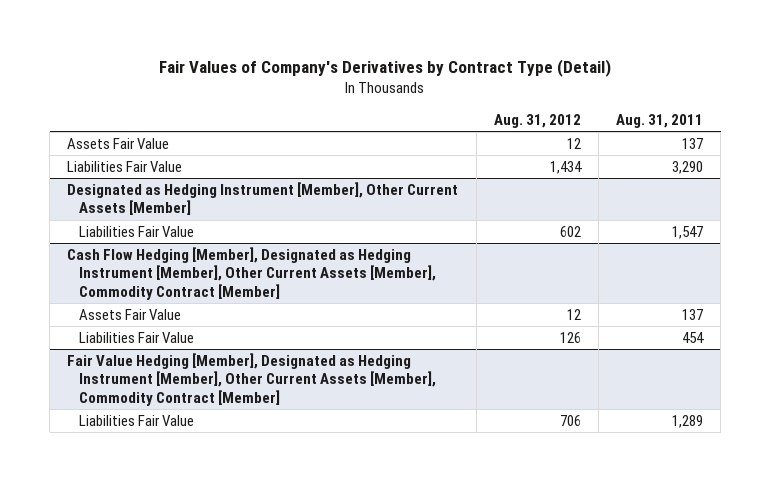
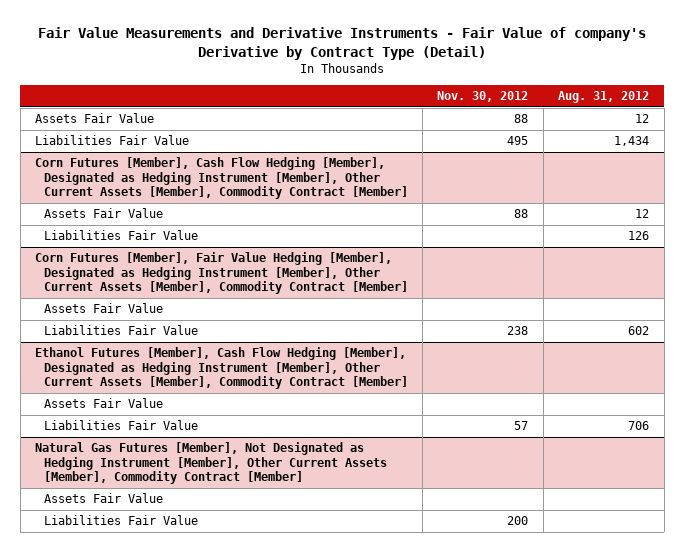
- Fair Values of Company's Derivatives by Contract Type (Detail)
+ Fair Value Measurements and Derivative Instruments - Fair Value of company's Derivative by Contract Type (Detail)
- | Aug. 31, 2012 | Aug. 31, 2011
+ | Nov. 30, 2012 | Aug. 31, 2012
- Designated as Hedging Instrument [Member], Other Current Assets [Member]
- Liabilities Fair Value | 602 | 1,547
- Cash Flow Hedging [Member], Designated as Hedging Instrument [Member], Other Current Assets [Member], Commodity Contract [Member]
+ Corn Futures [Member], Cash Flow Hedging [Member], Designated as Hedging Instrument [Member], Other Current Assets [Member], Commodity Contract [Member]
- Fair Value Hedging [Member], Designated as Hedging Instrument [Member], Other Current Assets [Member], Commodity Contract [Member]
+ Corn Futures [Member], Fair Value Hedging [Member], Designated as Hedging Instrument [Member], Other Current Assets [Member], Commodity Contract [Member]
+ Assets Fair Value
+ Liabilities Fair Value | 238 | 602
+ Ethanol Futures [Member], Cash Flow Hedging [Member], Designated as Hedging Instrument [Member], Other Current Assets [Member], Commodity Contract [Member]
+ Assets Fair Value
+ Natural Gas Futures [Member], Not Designated as Hedging Instrument [Member], Other Current Assets [Member], Commodity Contract [Member]
+ Assets Fair Value
+ Liabilities Fair Value | 200 |

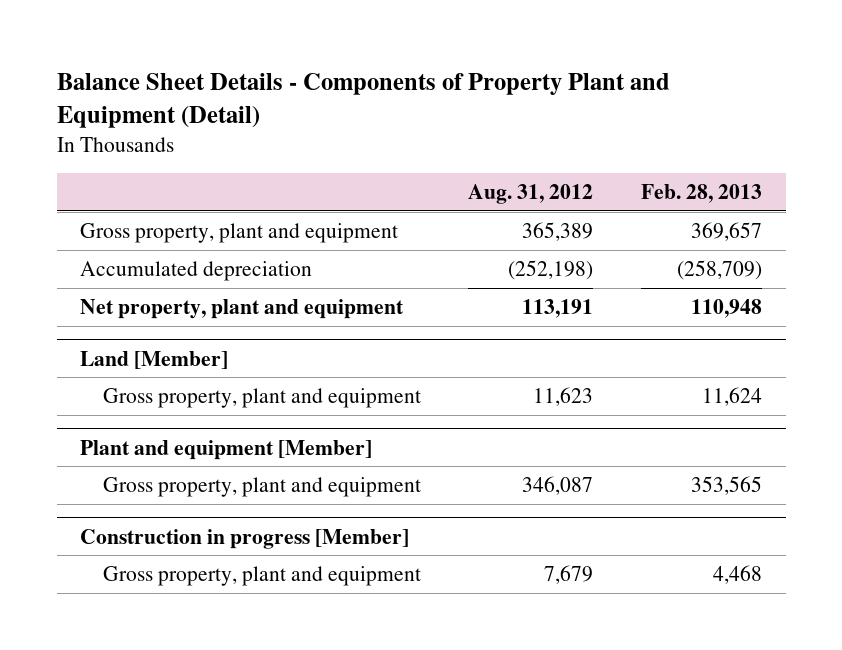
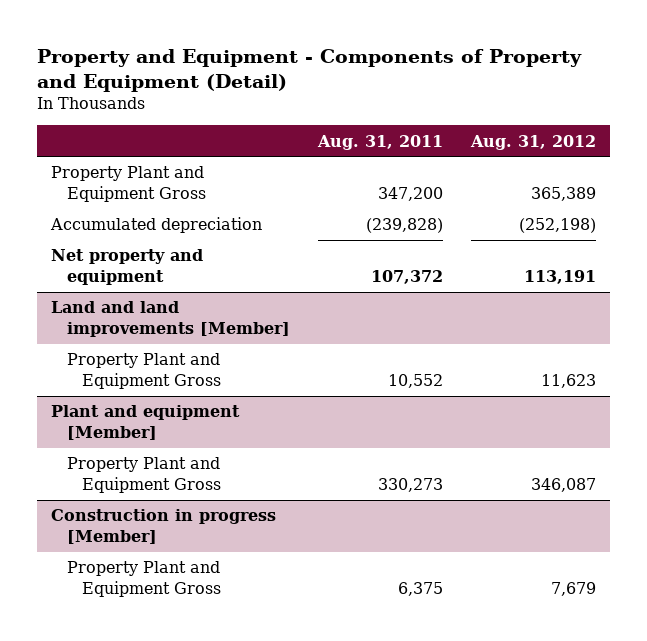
- Balance Sheet Details - Components of Property Plant and Equipment (Detail)
+ Property and Equipment - Components of Property and Equipment (Detail)
- | Aug. 31, 2012 | Feb. 28, 2013
+ | Aug. 31, 2011 | Aug. 31, 2012
- Gross property, plant and equipment | 365,389 | 369,657
+ Property Plant and Equipment Gross | 347,200 | 365,389
- Net property, plant and equipment | 113,191 | 110,948
- Land [Member]
- Gross property, plant and equipment | 11,623 | 11,624
+ Net property and equipment | 107,372 | 113,191
+ Land and land improvements [Member]
+ Property Plant and Equipment Gross | 10,552 | 11,623
@ Plant and equipment [Member]
- Gross property, plant and equipment | 346,087 | 353,565
+ Property Plant and Equipment Gross | 330,273 | 346,087
@ Construction in progress [Member]
- Gross property, plant and equipment | 7,679 | 4,468
+ Property Plant and Equipment Gross | 6,375 | 7,679

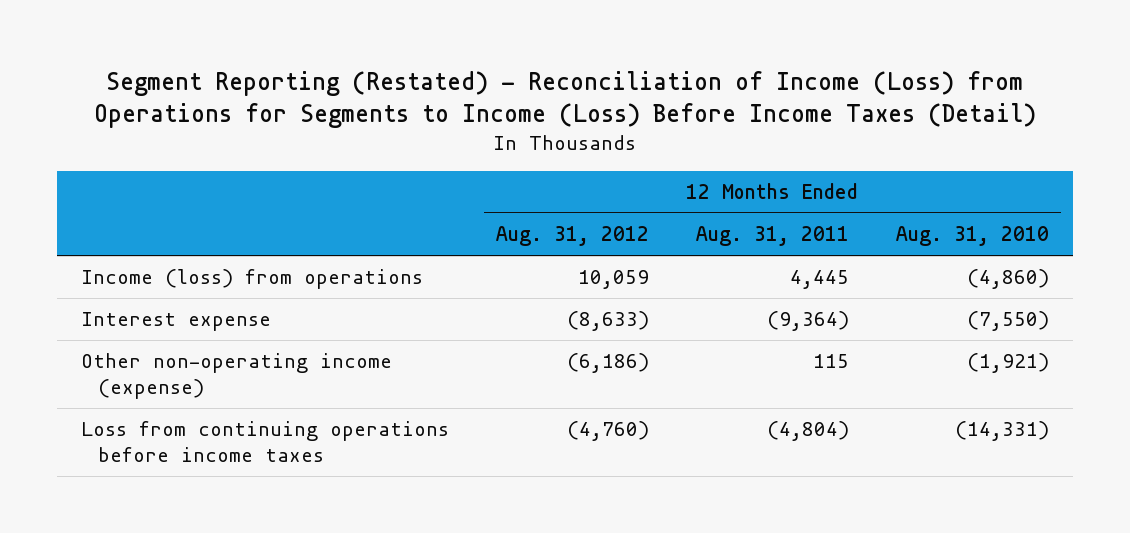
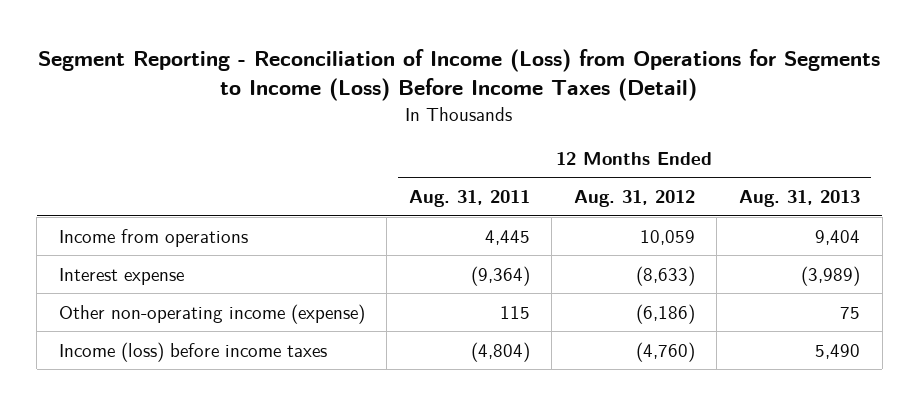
- Segment Reporting (Restated) - Reconciliation of Income (Loss) from Operations for Segments to Income (Loss) Before Income Taxes (Detail)
+ Segment Reporting - Reconciliation of Income (Loss) from Operations for Segments to Income (Loss) Before Income Taxes (Detail)
- | 12 Months Ended Aug. 31, 2012 | 12 Months Ended Aug. 31, 2011 | 12 Months Ended Aug. 31, 2010
+ | 12 Months Ended Aug. 31, 2011 | 12 Months Ended Aug. 31, 2012 | 12 Months Ended Aug. 31, 2013
- Income (loss) from operations | 10,059 | 4,445 | (4,860)
+ Income from operations | 4,445 | 10,059 | 9,404
- Loss from continuing operations before income taxes | (4,760) | (4,804) | (14,331)
+ Income (loss) before income taxes | (4,804) | (4,760) | 5,490

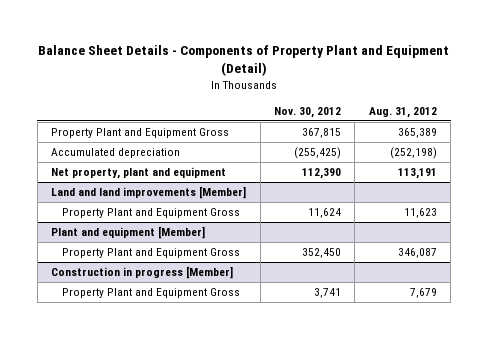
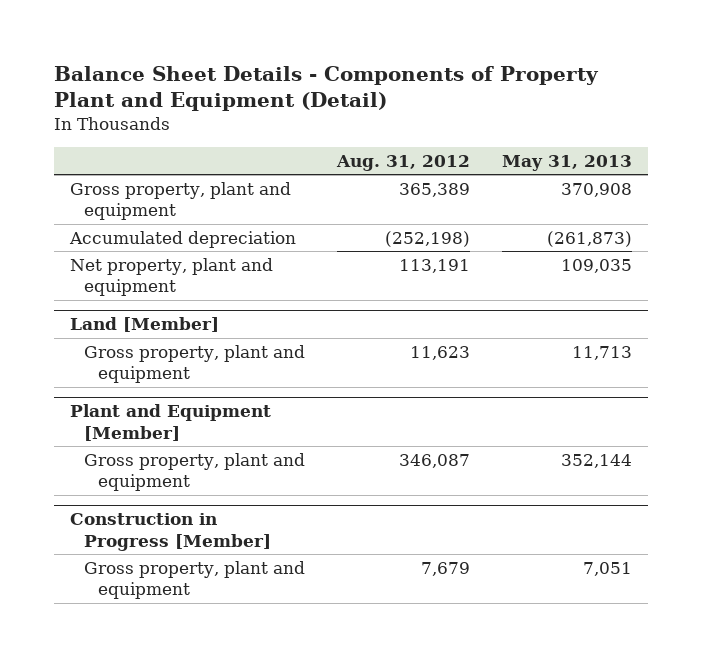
- | Nov. 30, 2012 | Aug. 31, 2012
+ | Aug. 31, 2012 | May 31, 2013
- Property Plant and Equipment Gross | 367,815 | 365,389
+ Gross property, plant and equipment | 365,389 | 370,908
- Land and land improvements [Member]
- Property Plant and Equipment Gross | 11,624 | 11,623
- Plant and equipment [Member]
- Property Plant and Equipment Gross | 352,450 | 346,087
- Construction in progress [Member]
- Property Plant and Equipment Gross | 3,741 | 7,679
+ Land [Member]
+ Gross property, plant and equipment | 11,623 | 11,713
+ Plant and Equipment [Member]
+ Gross property, plant and equipment | 346,087 | 352,144
+ Construction in Progress [Member]
+ Gross property, plant and equipment | 7,679 | 7,051

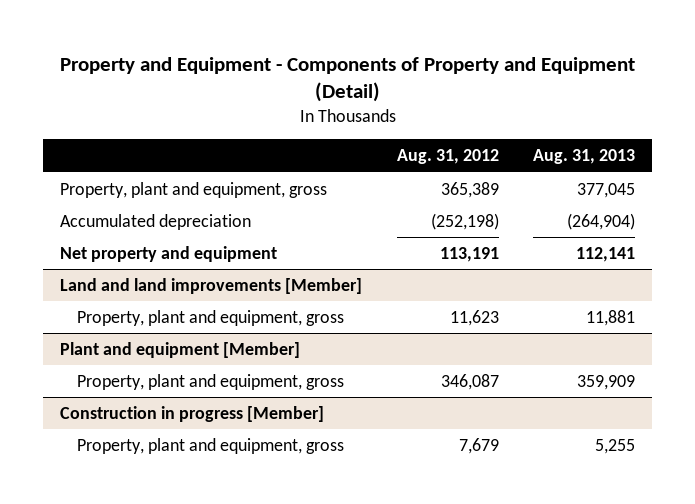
- Balance Sheet Details - Components of Property Plant and Equipment (Detail)
+ Property and Equipment - Components of Property and Equipment (Detail)
- | Aug. 31, 2012 | May 31, 2013
+ | Aug. 31, 2012 | Aug. 31, 2013
- Gross property, plant and equipment | 365,389 | 370,908
+ Property, plant and equipment, gross | 365,389 | 377,045
- Net property, plant and equipment | 113,191 | 109,035
- Land [Member]
- Gross property, plant and equipment | 11,623 | 11,713
- Plant and Equipment [Member]
- Gross property, plant and equipment | 346,087 | 352,144
- Construction in Progress [Member]
- Gross property, plant and equipment | 7,679 | 7,051
+ Net property and equipment | 113,191 | 112,141
+ Land and land improvements [Member]
+ Property, plant and equipment, gross | 11,623 | 11,881
+ Plant and equipment [Member]
+ Property, plant and equipment, gross | 346,087 | 359,909
+ Construction in progress [Member]
+ Property, plant and equipment, gross | 7,679 | 5,255

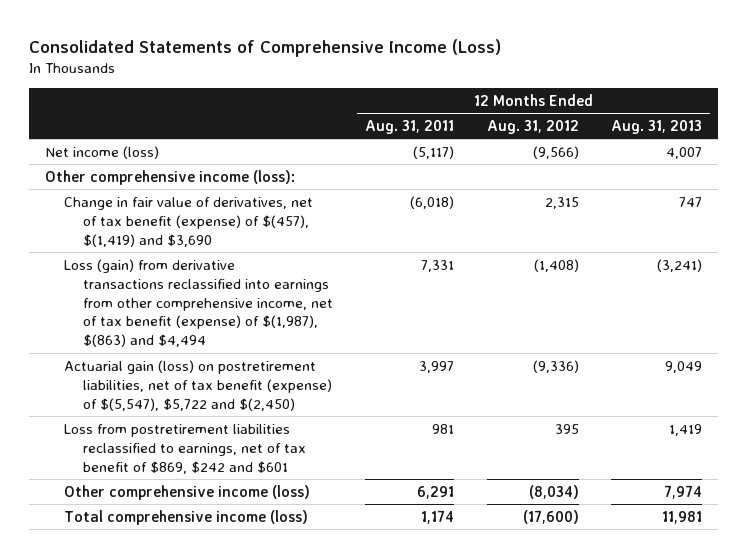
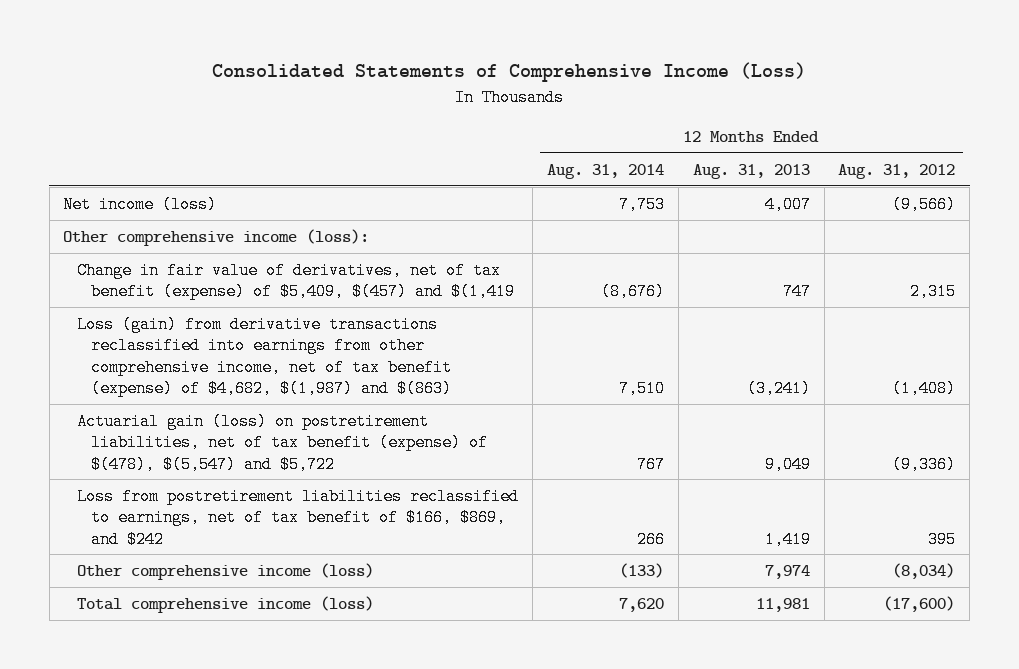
- | 12 Months Ended Aug. 31, 2011 | 12 Months Ended Aug. 31, 2012 | 12 Months Ended Aug. 31, 2013
+ | 12 Months Ended Aug. 31, 2014 | 12 Months Ended Aug. 31, 2013 | 12 Months Ended Aug. 31, 2012
- Change in fair value of derivatives, net of tax benefit (expense) of $(457), $(1,419) and $3,690 | (6,018) | 2,315 | 747
- Loss (gain) from derivative transactions reclassified into earnings from other comprehensive income, net of tax benefit (expense) of $(1,987), $(863) and $4,494 | 7,331 | (1,408) | (3,241)
- Actuarial gain (loss) on postretirement liabilities, net of tax benefit (expense) of $(5,547), $5,722 and $(2,450) | 3,997 | (9,336) | 9,049
- Loss from postretirement liabilities reclassified to earnings, net of tax benefit of $869, $242 and $601 | 981 | 395 | 1,419
+ Change in fair value of derivatives, net of tax benefit (expense) of $5,409, $(457) and $(1,419 | (8,676) | 747 | 2,315
+ Loss (gain) from derivative transactions reclassified into earnings from other comprehensive income, net of tax benefit (expense) of $4,682, $(1,987) and $(863) | 7,510 | (3,241) | (1,408)
+ Actuarial gain (loss) on postretirement liabilities, net of tax benefit (expense) of $(478), $(5,547) and $5,722 | 767 | 9,049 | (9,336)
+ Loss from postretirement liabilities reclassified to earnings, net of tax benefit of $166, $869, and $242 | 266 | 1,419 | 395

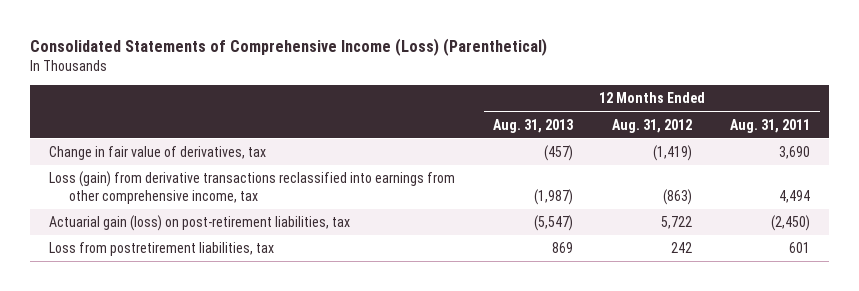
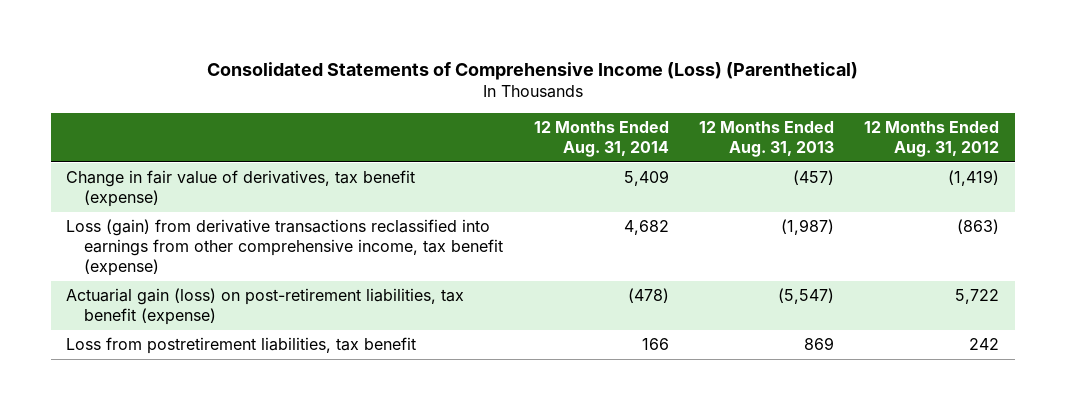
- | 12 Months Ended Aug. 31, 2013 | 12 Months Ended Aug. 31, 2012 | 12 Months Ended Aug. 31, 2011
+ | 12 Months Ended Aug. 31, 2014 | 12 Months Ended Aug. 31, 2013 | 12 Months Ended Aug. 31, 2012
- Change in fair value of derivatives, tax | (457) | (1,419) | 3,690
- Loss (gain) from derivative transactions reclassified into earnings from other comprehensive income, tax | (1,987) | (863) | 4,494
- Actuarial gain (loss) on post-retirement liabilities, tax | (5,547) | 5,722 | (2,450)
- Loss from postretirement liabilities, tax | 869 | 242 | 601
+ Change in fair value of derivatives, tax benefit (expense) | 5,409 | (457) | (1,419)
+ Loss (gain) from derivative transactions reclassified into earnings from other comprehensive income, tax benefit (expense) | 4,682 | (1,987) | (863)
+ Actuarial gain (loss) on post-retirement liabilities, tax benefit (expense) | (478) | (5,547) | 5,722
+ Loss from postretirement liabilities, tax benefit | 166 | 869 | 242

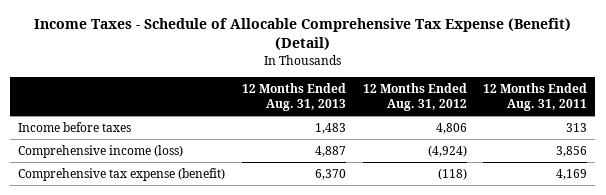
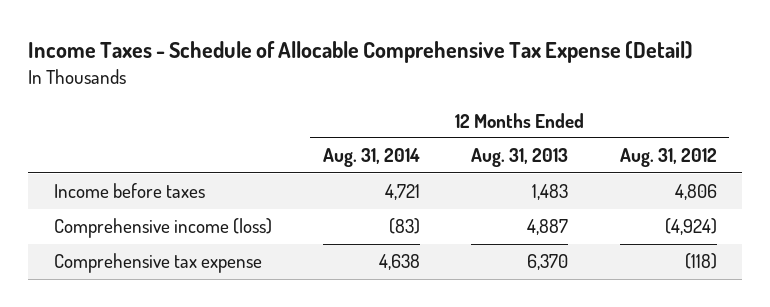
- Income Taxes - Schedule of Allocable Comprehensive Tax Expense (Benefit) (Detail)
+ Income Taxes - Schedule of Allocable Comprehensive Tax Expense (Detail)
- | 12 Months Ended Aug. 31, 2013 | 12 Months Ended Aug. 31, 2012 | 12 Months Ended Aug. 31, 2011
+ | 12 Months Ended Aug. 31, 2014 | 12 Months Ended Aug. 31, 2013 | 12 Months Ended Aug. 31, 2012
- Comprehensive tax expense (benefit) | 6,370 | (118) | 4,169
+ Comprehensive tax expense | 4,638 | 6,370 | (118)

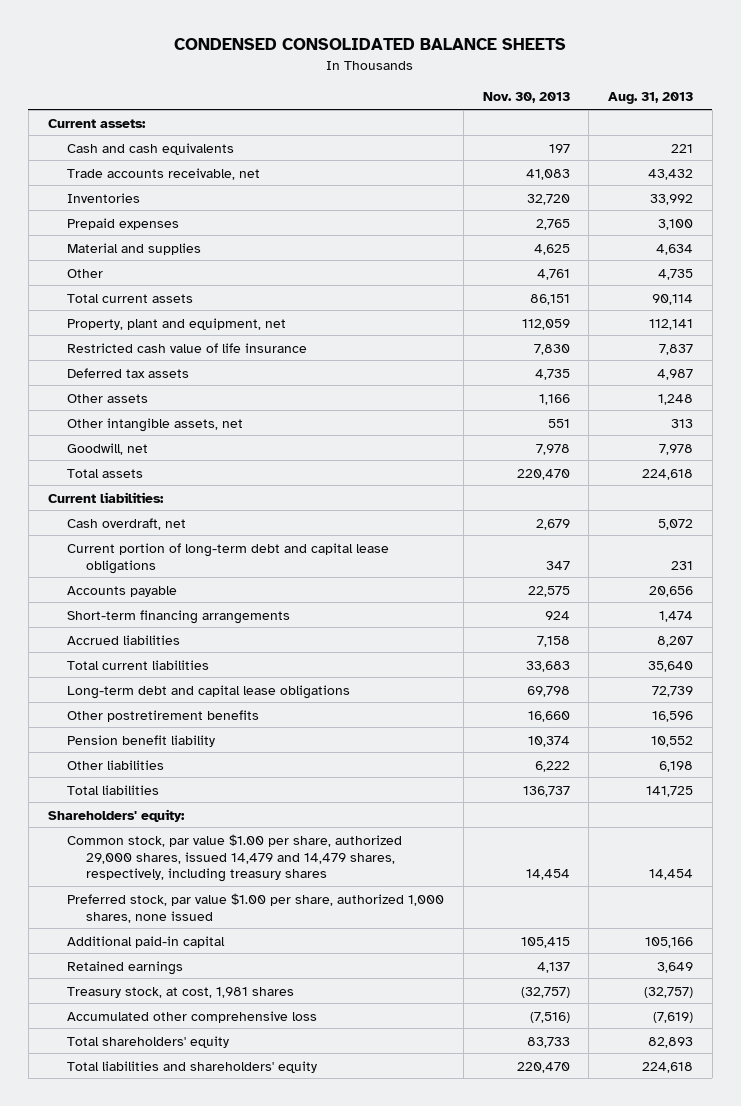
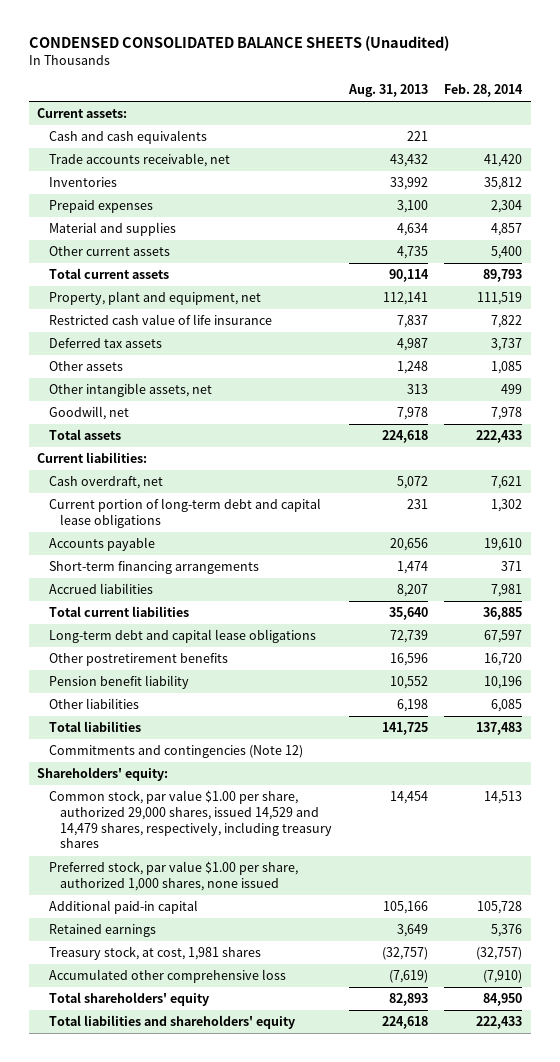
- CONDENSED CONSOLIDATED BALANCE SHEETS
+ CONDENSED CONSOLIDATED BALANCE SHEETS (Unaudited)
- | Nov. 30, 2013 | Aug. 31, 2013
+ | Aug. 31, 2013 | Feb. 28, 2014
- Other | 4,761 | 4,735
+ Other current assets | 4,735 | 5,400
+ Commitments and contingencies (Note 12)
- Common stock, par value $1.00 per share, authorized 29,000 shares, issued 14,479 and 14,479 shares, respectively, including treasury shares | 14,454 | 14,454
+ Common stock, par value $1.00 per share, authorized 29,000 shares, issued 14,529 and 14,479 shares, respectively, including treasury shares | 14,454 | 14,513

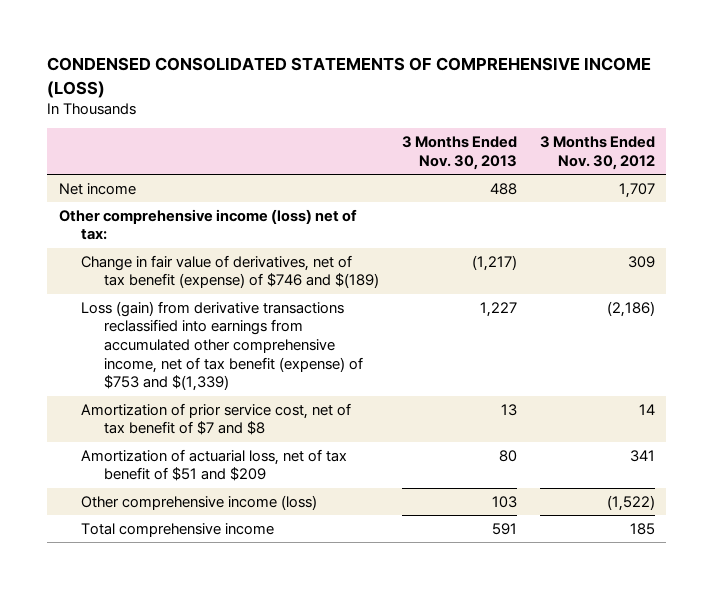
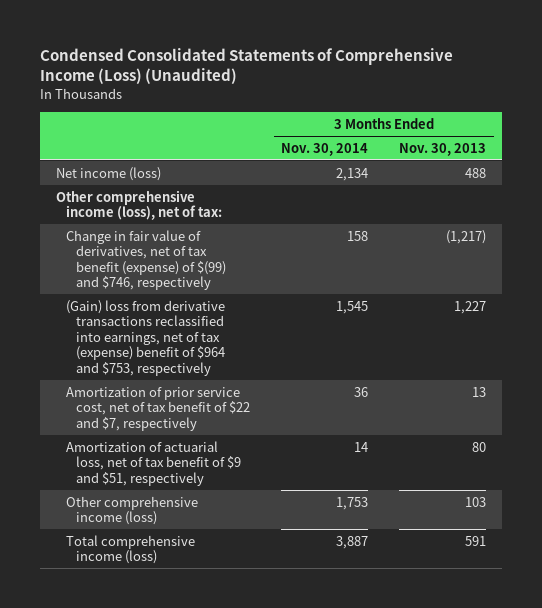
- CONDENSED CONSOLIDATED STATEMENTS OF COMPREHENSIVE INCOME (LOSS)
+ Condensed Consolidated Statements of Comprehensive Income (Loss) (Unaudited)
- | 3 Months Ended Nov. 30, 2013 | 3 Months Ended Nov. 30, 2012
+ | 3 Months Ended Nov. 30, 2014 | 3 Months Ended Nov. 30, 2013
- Net income | 488 | 1,707
- Other comprehensive income (loss) net of tax:
- Change in fair value of derivatives, net of tax benefit (expense) of $746 and $(189) | (1,217) | 309
- Loss (gain) from derivative transactions reclassified into earnings from accumulated other comprehensive income, net of tax benefit (expense) of $753 and $(1,339) | 1,227 | (2,186)
- Amortization of prior service cost, net of tax benefit of $7 and $8 | 13 | 14
- Amortization of actuarial loss, net of tax benefit of $51 and $209 | 80 | 341
+ Net income (loss) | 2,134 | 488
+ Other comprehensive income (loss), net of tax:
+ Change in fair value of derivatives, net of tax benefit (expense) of $(99) and $746, respectively | 158 | (1,217)
+ (Gain) loss from derivative transactions reclassified into earnings, net of tax (expense) benefit of $964 and $753, respectively | 1,545 | 1,227
+ Amortization of prior service cost, net of tax benefit of $22 and $7, respectively | 36 | 13
+ Amortization of actuarial loss, net of tax benefit of $9 and $51, respectively | 14 | 80
- Total comprehensive income | 591 | 185
+ Total comprehensive income (loss) | 3,887 | 591

